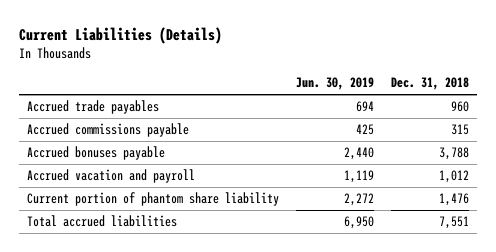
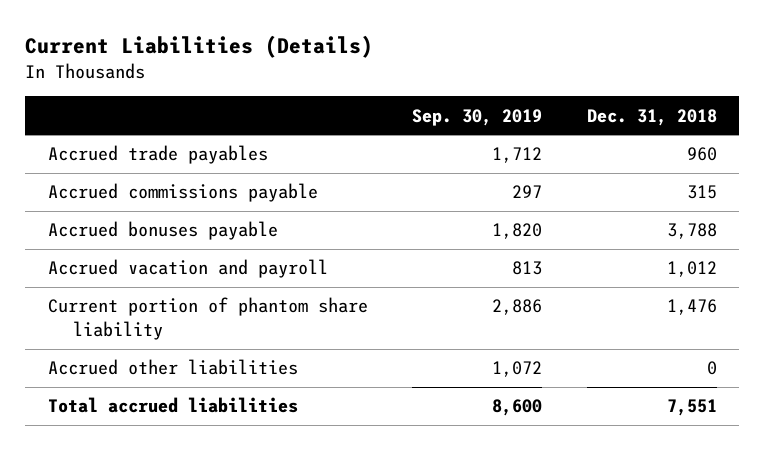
- | Jun. 30, 2019 | Dec. 31, 2018
+ | Sep. 30, 2019 | Dec. 31, 2018
+ Accrued other liabilities | 1,072 | 0

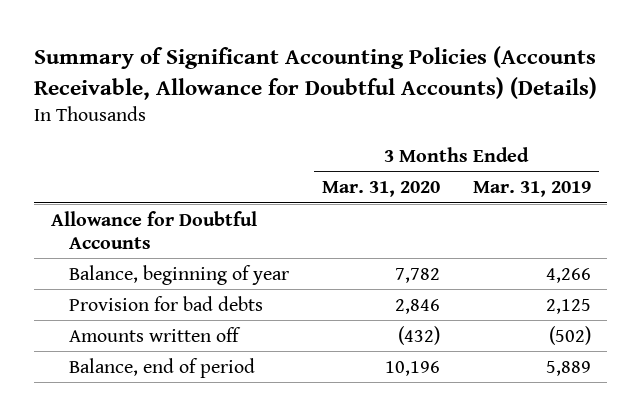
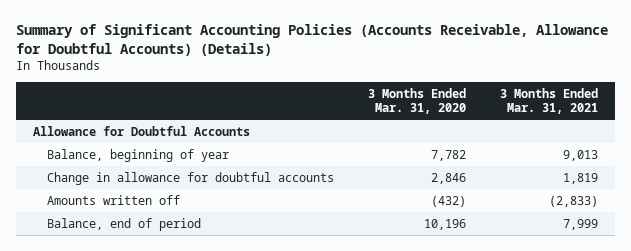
- | 3 Months Ended Mar. 31, 2020 | 3 Months Ended Mar. 31, 2019
+ | 3 Months Ended Mar. 31, 2020 | 3 Months Ended Mar. 31, 2021
- Provision for bad debts | 2,846 | 2,125
+ Change in allowance for doubtful accounts | 2,846 | 1,819

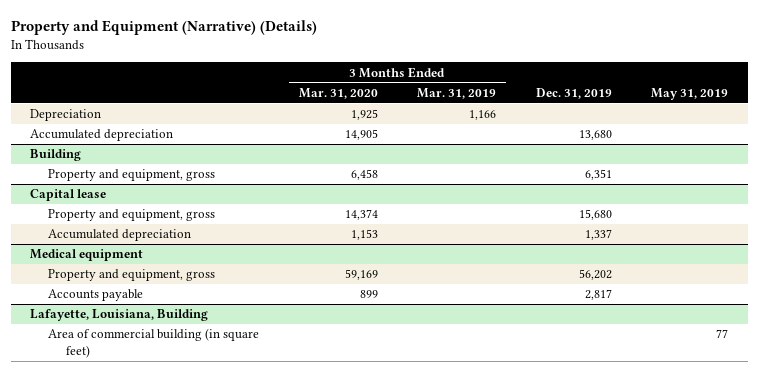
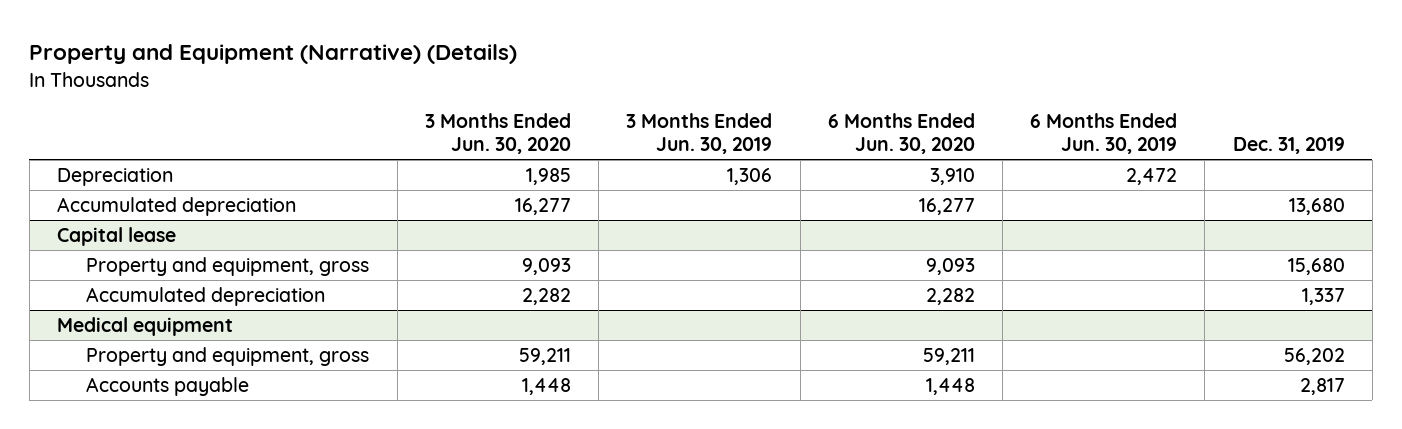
- | 3 Months Ended Mar. 31, 2020 | 3 Months Ended Mar. 31, 2019 | Dec. 31, 2019 | May 31, 2019
+ | 3 Months Ended Jun. 30, 2020 | 3 Months Ended Jun. 30, 2019 | 6 Months Ended Jun. 30, 2020 | 6 Months Ended Jun. 30, 2019 | Dec. 31, 2019
- Building
- Property and equipment, gross | 6,458 | | 6,351 |
- Lafayette, Louisiana, Building
- Area of commercial building (in square feet) | | | | 77

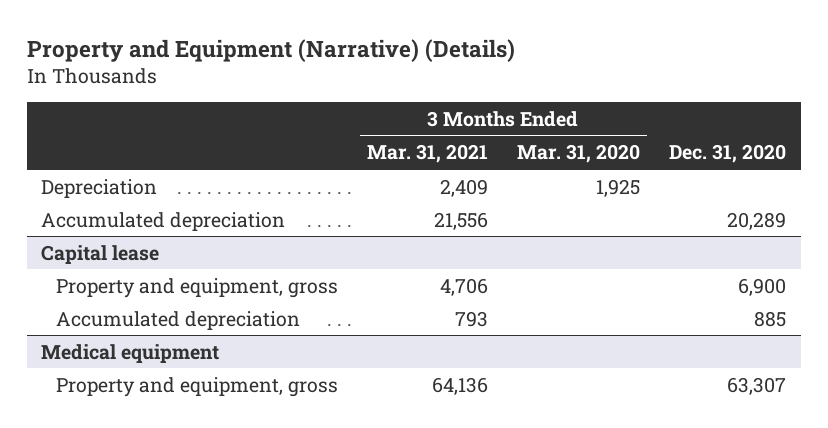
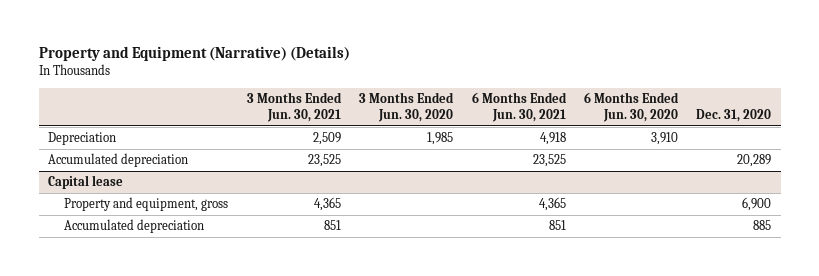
- | 3 Months Ended Mar. 31, 2021 | 3 Months Ended Mar. 31, 2020 | Dec. 31, 2020
+ | 3 Months Ended Jun. 30, 2021 | 3 Months Ended Jun. 30, 2020 | 6 Months Ended Jun. 30, 2021 | 6 Months Ended Jun. 30, 2020 | Dec. 31, 2020
- Medical equipment
- Property and equipment, gross | 64,136 | | 63,307

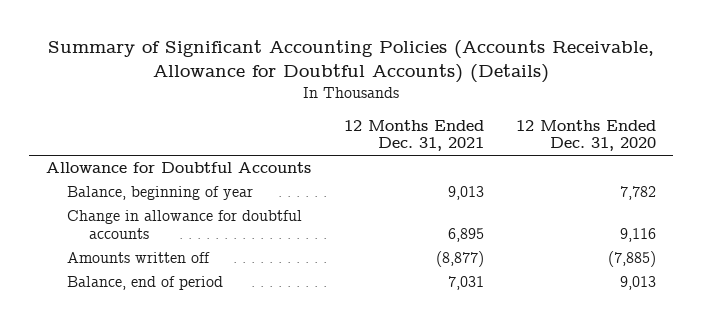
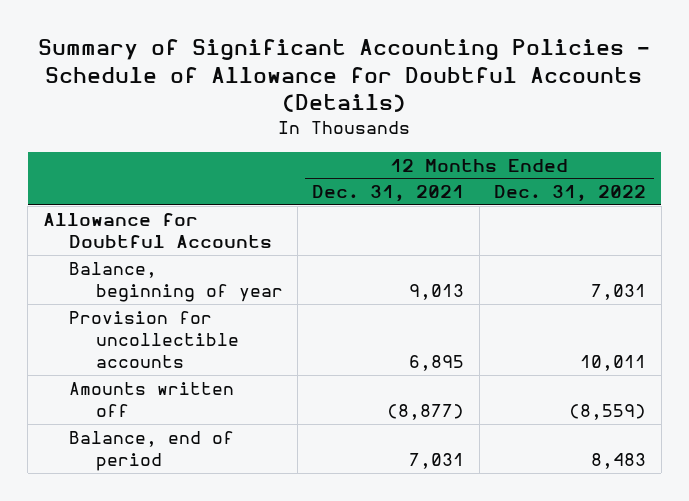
- Summary of Significant Accounting Policies (Accounts Receivable, Allowance for Doubtful Accounts) (Details)
+ Summary of Significant Accounting Policies - Schedule of Allowance for Doubtful Accounts (Details)
- | 12 Months Ended Dec. 31, 2021 | 12 Months Ended Dec. 31, 2020
+ | 12 Months Ended Dec. 31, 2021 | 12 Months Ended Dec. 31, 2022
- Change in allowance for doubtful accounts | 6,895 | 9,116
+ Provision for uncollectible accounts | 6,895 | 10,011

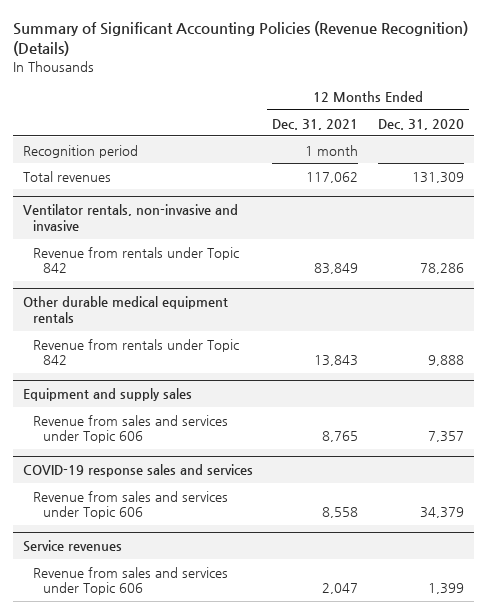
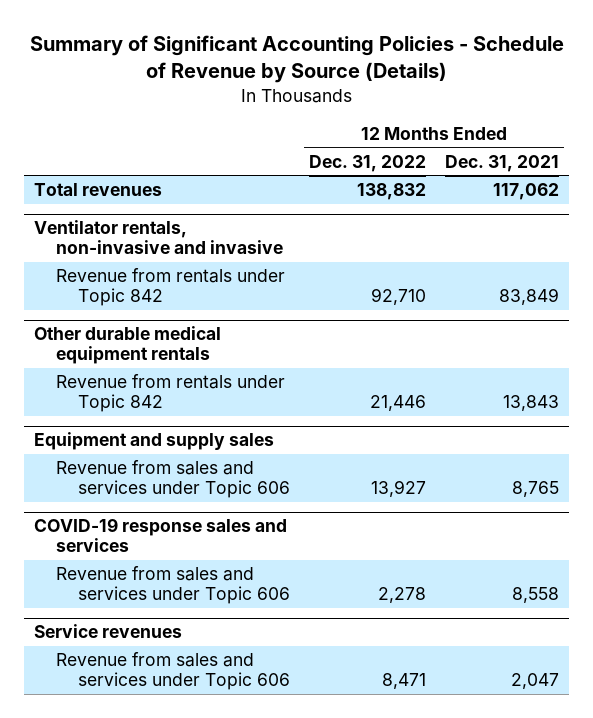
- Summary of Significant Accounting Policies (Revenue Recognition) (Details)
+ Summary of Significant Accounting Policies - Schedule of Revenue by Source (Details)
- | 12 Months Ended Dec. 31, 2021 | 12 Months Ended Dec. 31, 2020
+ | 12 Months Ended Dec. 31, 2022 | 12 Months Ended Dec. 31, 2021
- Recognition period | 1 month |

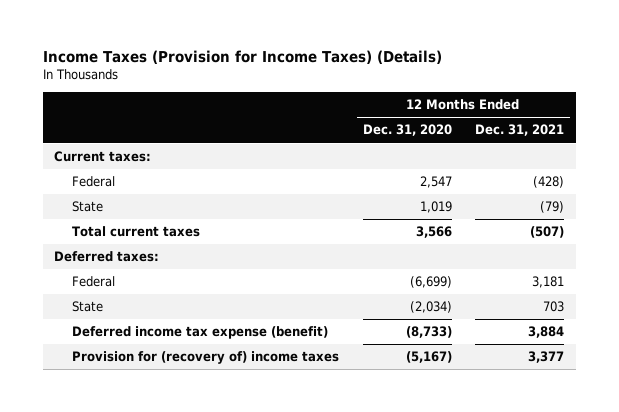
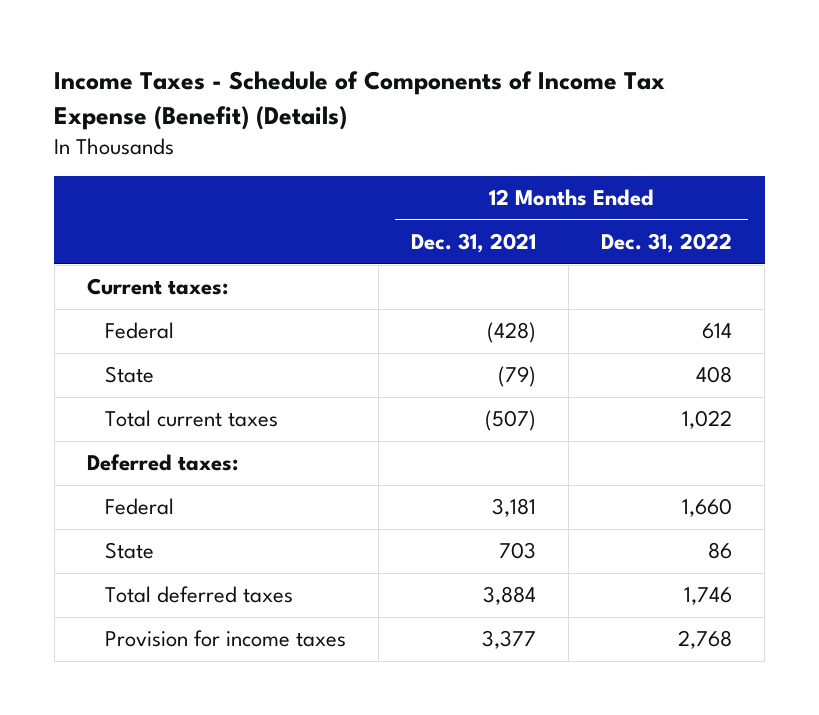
- Income Taxes (Provision for Income Taxes) (Details)
+ Income Taxes - Schedule of Components of Income Tax Expense (Benefit) (Details)
- | 12 Months Ended Dec. 31, 2020 | 12 Months Ended Dec. 31, 2021
+ | 12 Months Ended Dec. 31, 2021 | 12 Months Ended Dec. 31, 2022
- Deferred income tax expense (benefit) | (8,733) | 3,884
- Provision for (recovery of) income taxes | (5,167) | 3,377
+ Total deferred taxes | 3,884 | 1,746
+ Provision for income taxes | 3,377 | 2,768

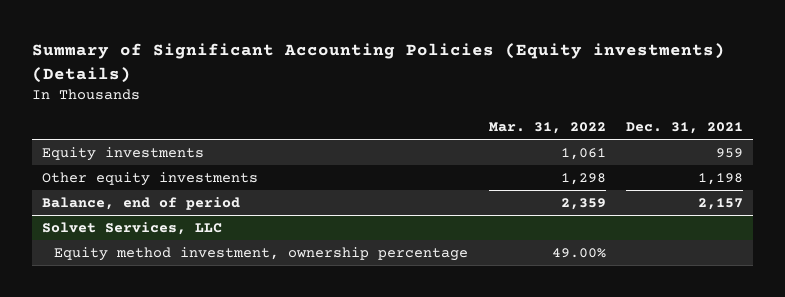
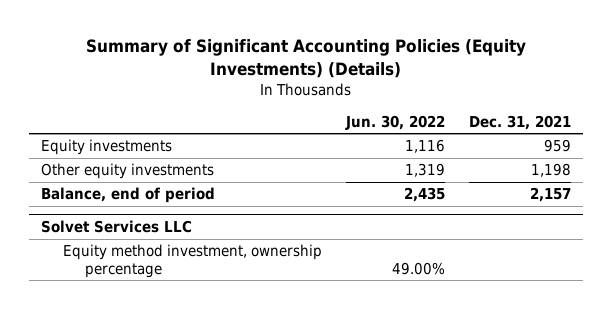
- Summary of Significant Accounting Policies (Equity investments) (Details)
+ Summary of Significant Accounting Policies (Equity Investments) (Details)
- | Mar. 31, 2022 | Dec. 31, 2021
+ | Jun. 30, 2022 | Dec. 31, 2021
- Solvet Services, LLC
+ Solvet Services LLC

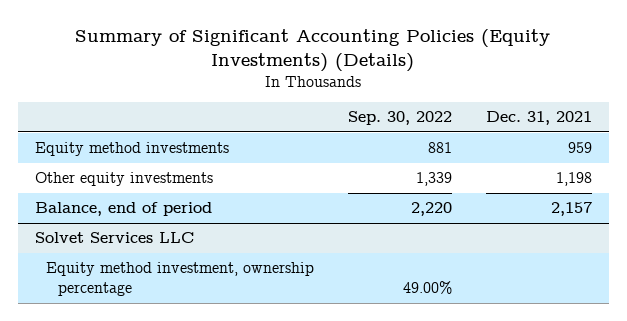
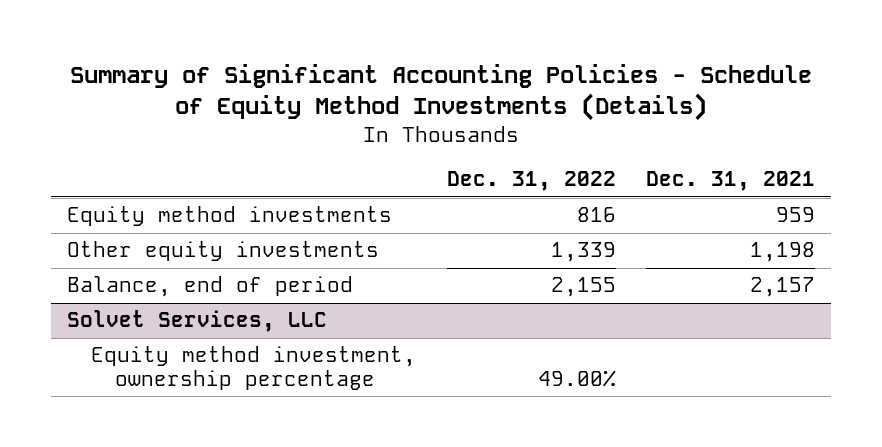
- Summary of Significant Accounting Policies (Equity Investments) (Details)
+ Summary of Significant Accounting Policies - Schedule of Equity Method Investments (Details)
- | Sep. 30, 2022 | Dec. 31, 2021
+ | Dec. 31, 2022 | Dec. 31, 2021
- Solvet Services LLC
+ Solvet Services, LLC

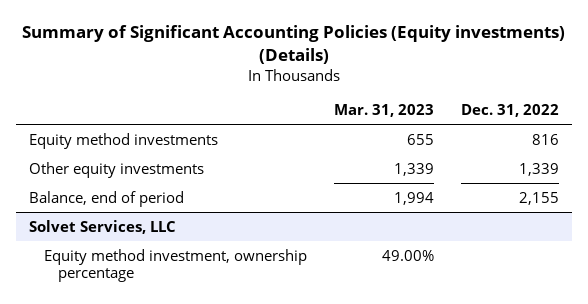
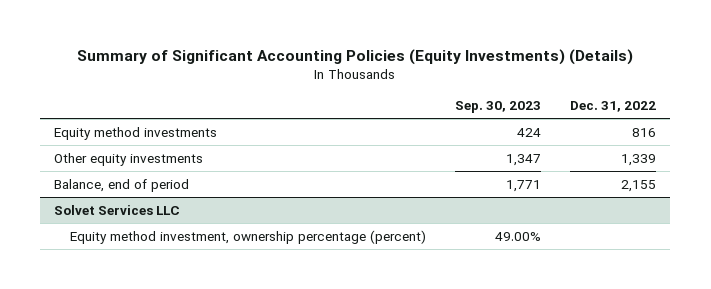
- Summary of Significant Accounting Policies (Equity investments) (Details)
+ Summary of Significant Accounting Policies (Equity Investments) (Details)
- | Mar. 31, 2023 | Dec. 31, 2022
+ | Sep. 30, 2023 | Dec. 31, 2022
- Solvet Services, LLC
- Equity method investment, ownership percentage | 49.00% |
+ Solvet Services LLC
+ Equity method investment, ownership percentage (percent) | 49.00% |

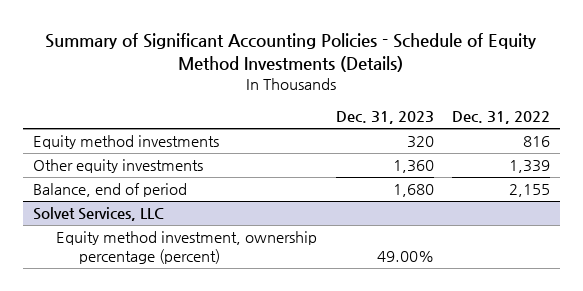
- Summary of Significant Accounting Policies (Equity Investments) (Details)
+ Summary of Significant Accounting Policies - Schedule of Equity Method Investments (Details)
- | Sep. 30, 2023 | Dec. 31, 2022
+ | Dec. 31, 2023 | Dec. 31, 2022
- Solvet Services LLC
+ Solvet Services, LLC

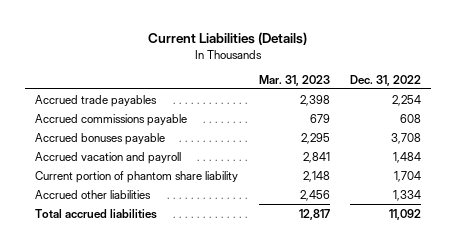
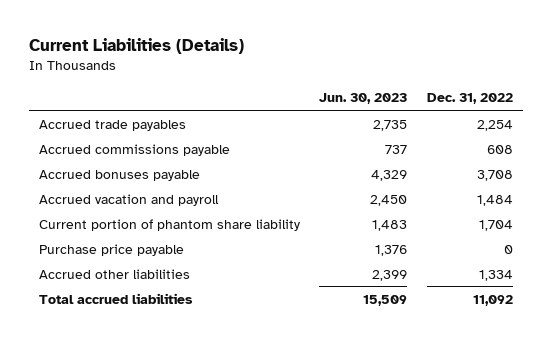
- | Mar. 31, 2023 | Dec. 31, 2022
+ | Jun. 30, 2023 | Dec. 31, 2022
+ Purchase price payable | 1,376 | 0

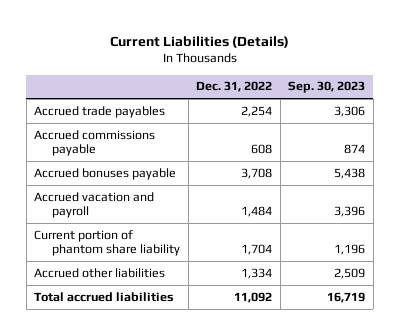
- | Jun. 30, 2023 | Dec. 31, 2022
+ | Dec. 31, 2022 | Sep. 30, 2023
- Purchase price payable | 1,376 | 0

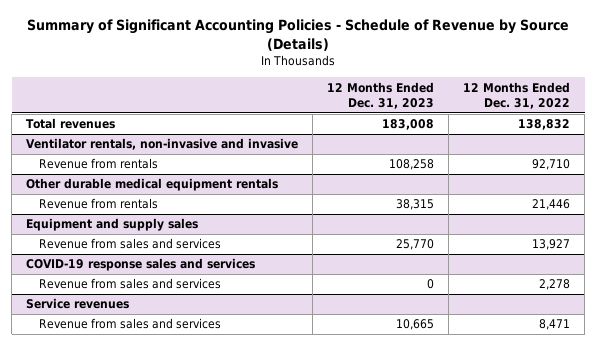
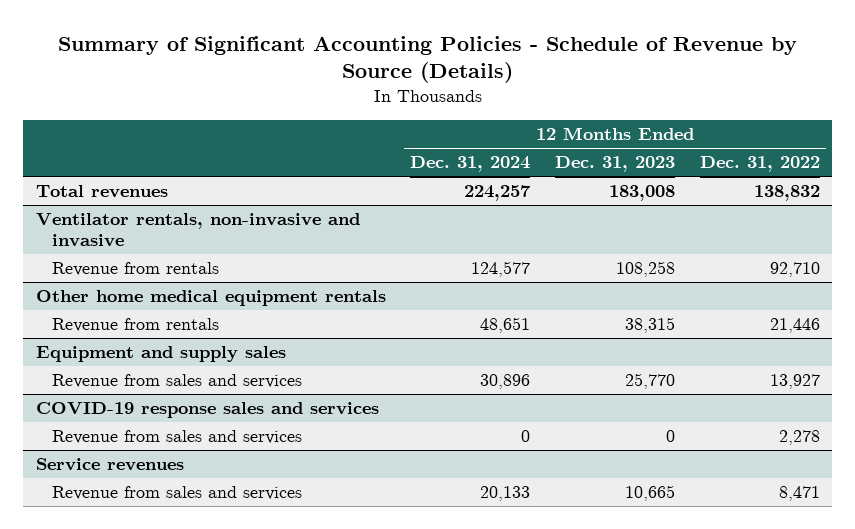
- | 12 Months Ended Dec. 31, 2023 | 12 Months Ended Dec. 31, 2022
+ | 12 Months Ended Dec. 31, 2024 | 12 Months Ended Dec. 31, 2023 | 12 Months Ended Dec. 31, 2022
- Other durable medical equipment rentals
+ Other home medical equipment rentals

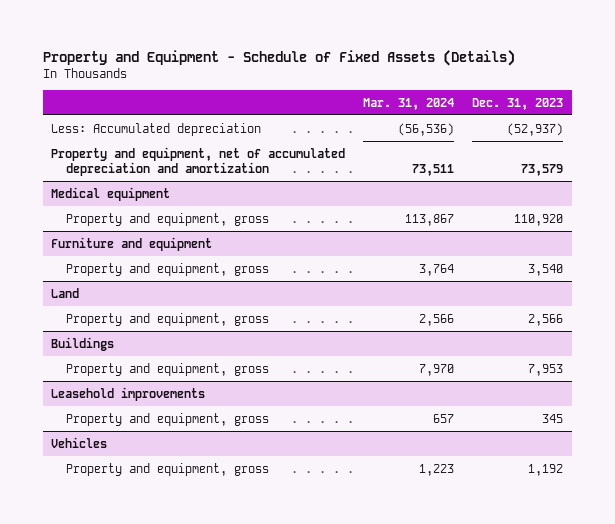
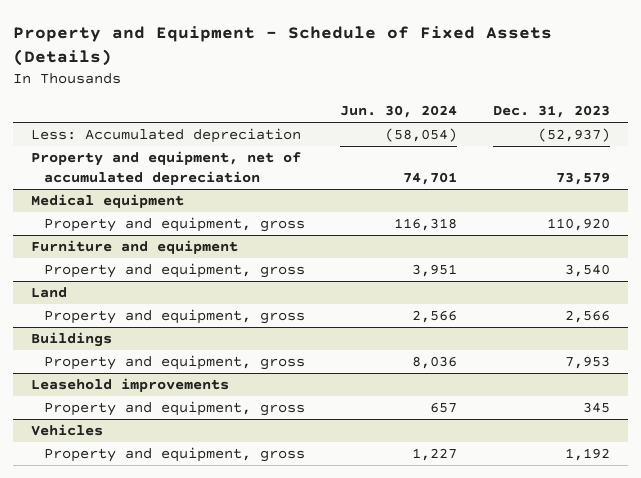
- | Mar. 31, 2024 | Dec. 31, 2023
+ | Jun. 30, 2024 | Dec. 31, 2023
- Property and equipment, net of accumulated depreciation and amortization | 73,511 | 73,579
+ Property and equipment, net of accumulated depreciation | 74,701 | 73,579

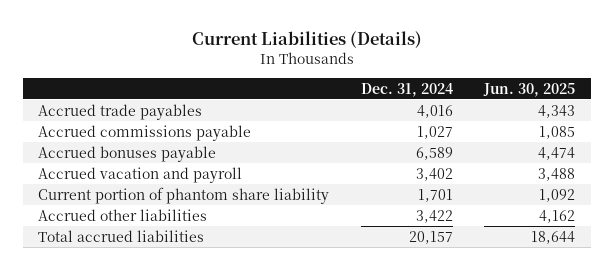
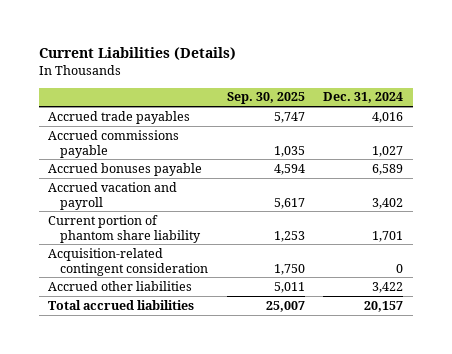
- | Dec. 31, 2024 | Jun. 30, 2025
+ | Sep. 30, 2025 | Dec. 31, 2024
+ Acquisition-related contingent consideration | 1,750 | 0

